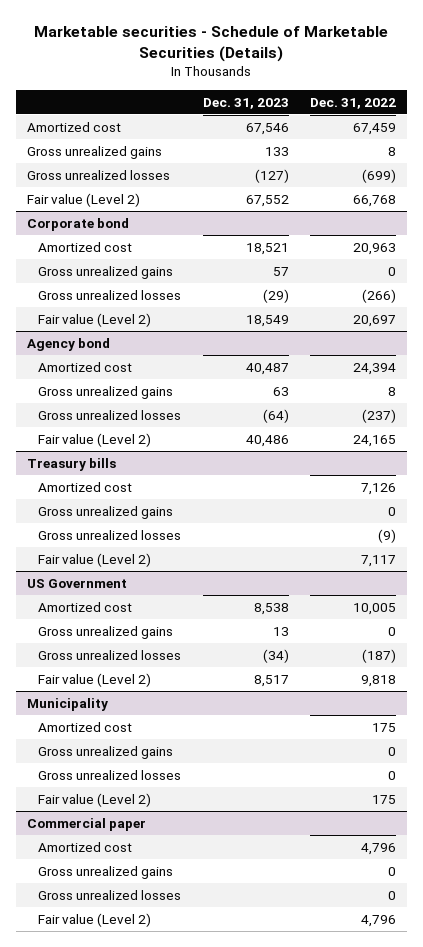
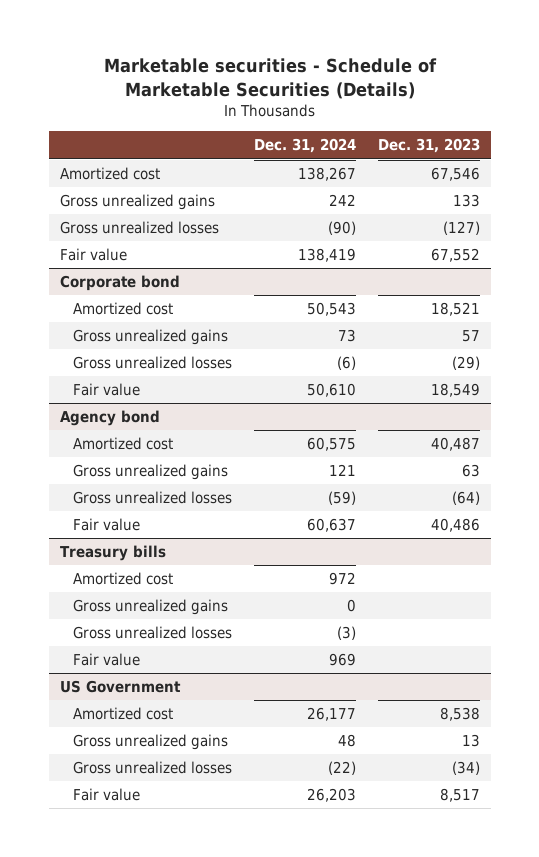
- | Dec. 31, 2023 | Dec. 31, 2022
+ | Dec. 31, 2024 | Dec. 31, 2023
- Fair value (Level 2) | 67,552 | 66,768
+ Fair value | 138,419 | 67,552
@ Corporate bond
- Fair value (Level 2) | 18,549 | 20,697
+ Fair value | 50,610 | 18,549
@ Agency bond
- Fair value (Level 2) | 40,486 | 24,165
+ Fair value | 60,637 | 40,486
@ Treasury bills
- Fair value (Level 2) | | 7,117
+ Fair value | 969 |
@ US Government
- Fair value (Level 2) | 8,517 | 9,818
- Municipality
- Amortized cost | | 175
- Gross unrealized gains | | 0
- Gross unrealized losses | | 0
- Fair value (Level 2) | | 175
- Commercial paper
- Amortized cost | | 4,796
- Gross unrealized gains | | 0
- Gross unrealized losses | | 0
- Fair value (Level 2) | | 4,796
@ US Government
+ Fair value | 26,203 | 8,517

